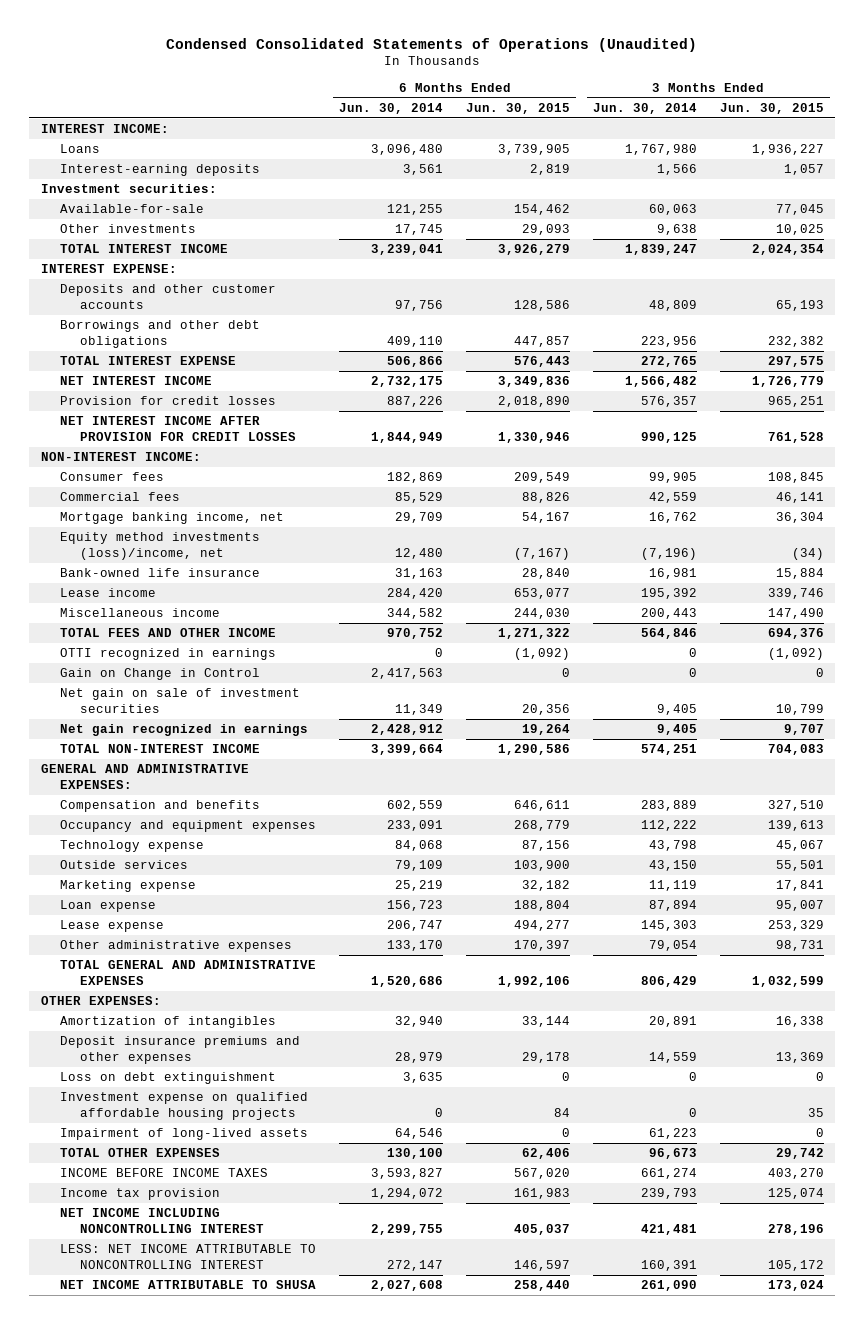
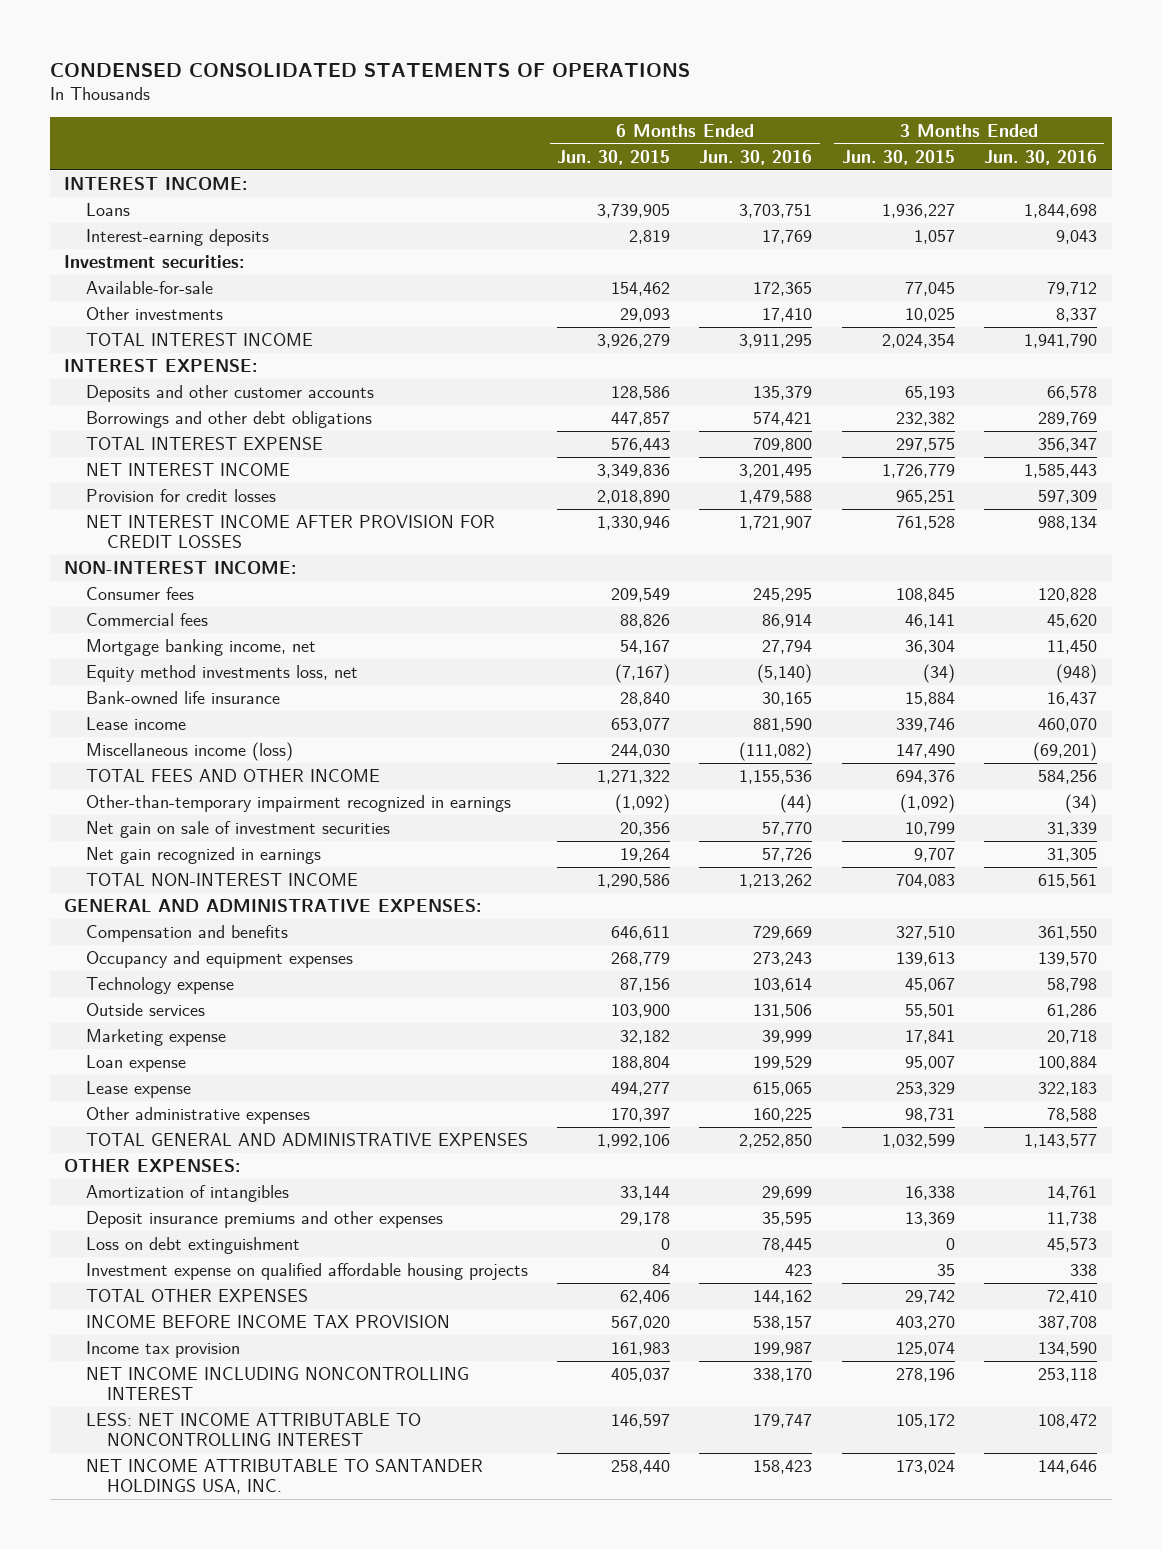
- Condensed Consolidated Statements of Operations (Unaudited)
+ CONDENSED CONSOLIDATED STATEMENTS OF OPERATIONS
- | 6 Months Ended Jun. 30, 2014 | 6 Months Ended Jun. 30, 2015 | 3 Months Ended Jun. 30, 2014 | 3 Months Ended Jun. 30, 2015
+ | 6 Months Ended Jun. 30, 2015 | 6 Months Ended Jun. 30, 2016 | 3 Months Ended Jun. 30, 2015 | 3 Months Ended Jun. 30, 2016
- Equity method investments (loss)/income, net | 12,480 | (7,167) | (7,196) | (34)
+ Equity method investments loss, net | (7,167) | (5,140) | (34) | (948)
- Miscellaneous income | 344,582 | 244,030 | 200,443 | 147,490
+ Miscellaneous income (loss) | 244,030 | (111,082) | 147,490 | (69,201)
- OTTI recognized in earnings | 0 | (1,092) | 0 | (1,092)
- Gain on Change in Control | 2,417,563 | 0 | 0 | 0
+ Other-than-temporary impairment recognized in earnings | (1,092) | (44) | (1,092) | (34)
- Impairment of long-lived assets | 64,546 | 0 | 61,223 | 0
- INCOME BEFORE INCOME TAXES | 3,593,827 | 567,020 | 661,274 | 403,270
+ INCOME BEFORE INCOME TAX PROVISION | 567,020 | 538,157 | 403,270 | 387,708
- NET INCOME ATTRIBUTABLE TO SHUSA | 2,027,608 | 258,440 | 261,090 | 173,024
+ NET INCOME ATTRIBUTABLE TO SANTANDER HOLDINGS USA, INC. | 258,440 | 158,423 | 173,024 | 144,646

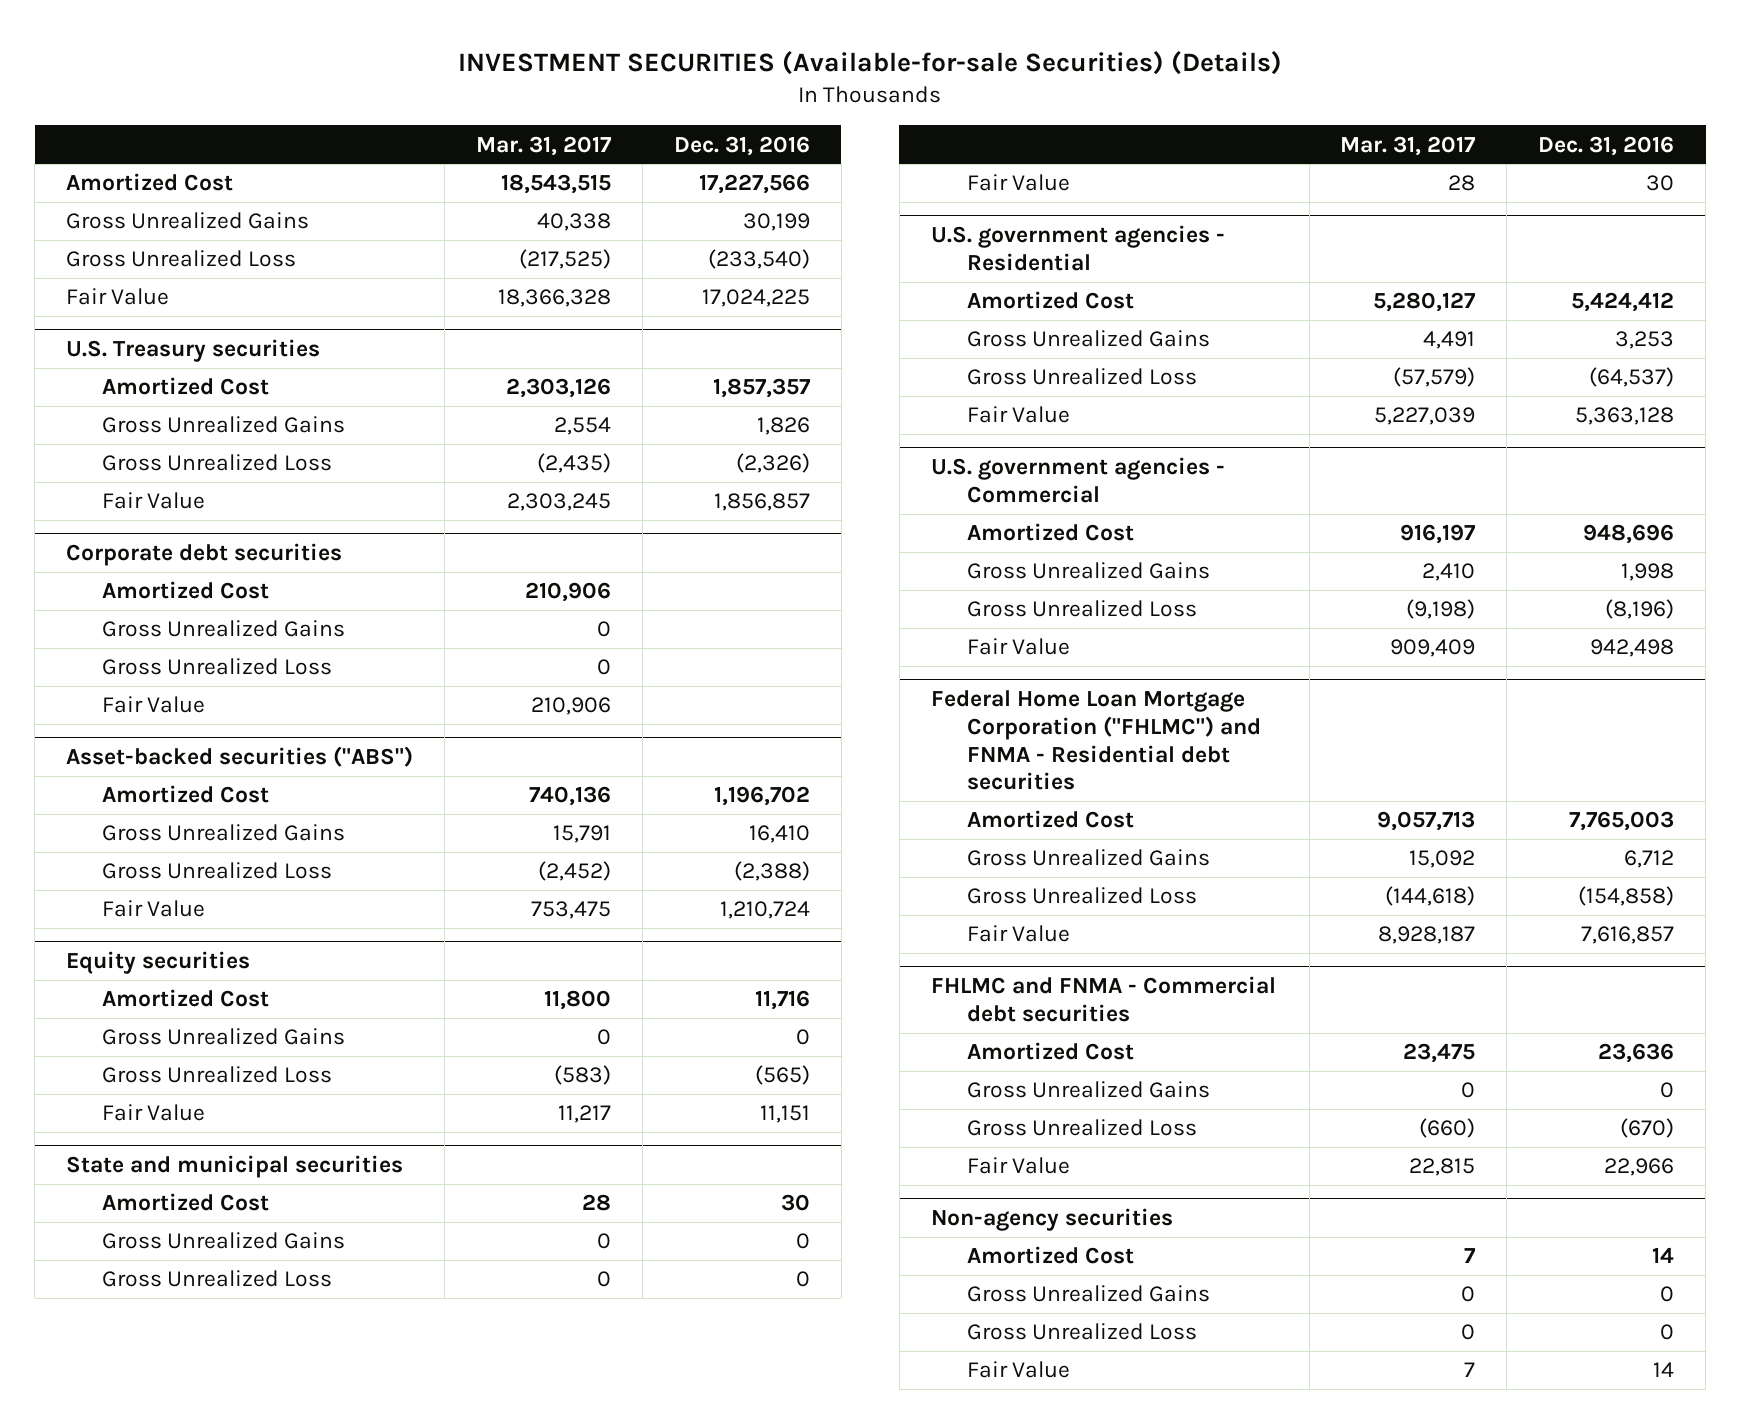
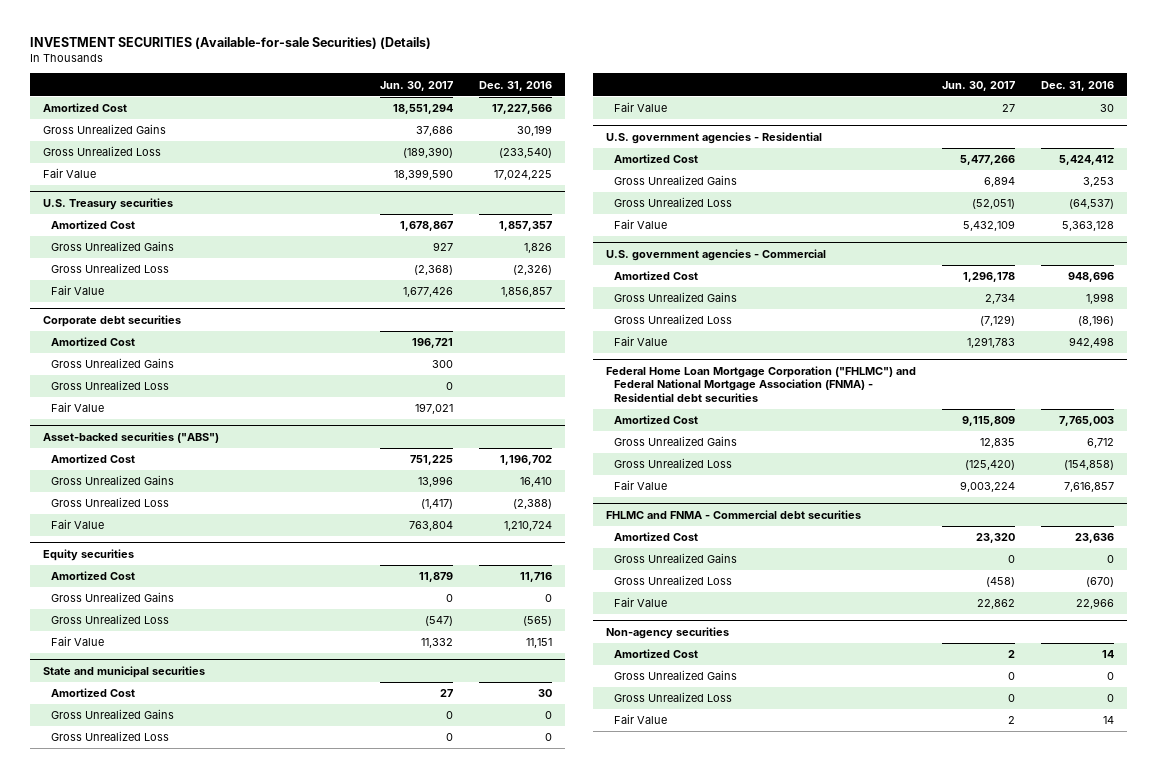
- | Mar. 31, 2017 | Dec. 31, 2016
+ | Jun. 30, 2017 | Dec. 31, 2016
- Federal Home Loan Mortgage Corporation ("FHLMC") and FNMA - Residential debt securities
+ Federal Home Loan Mortgage Corporation ("FHLMC") and Federal National Mortgage Association (FNMA) - Residential debt securities

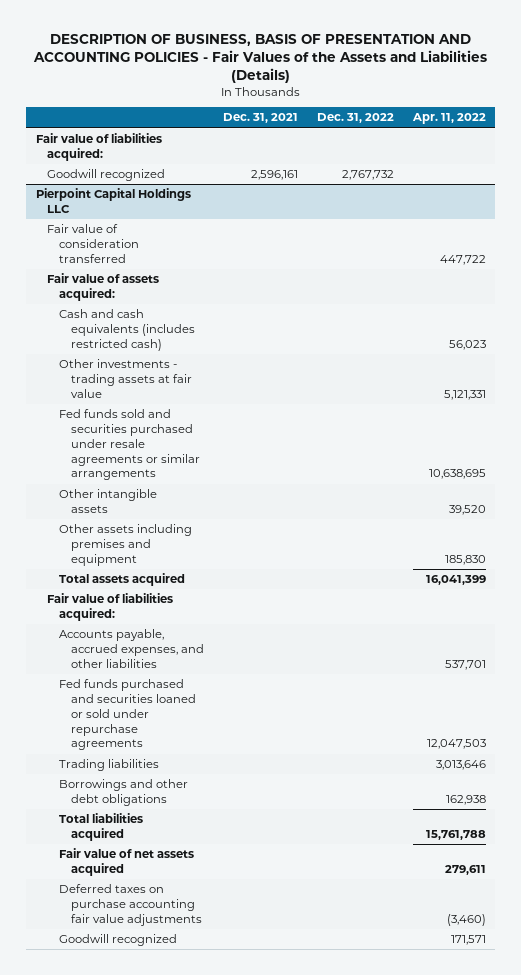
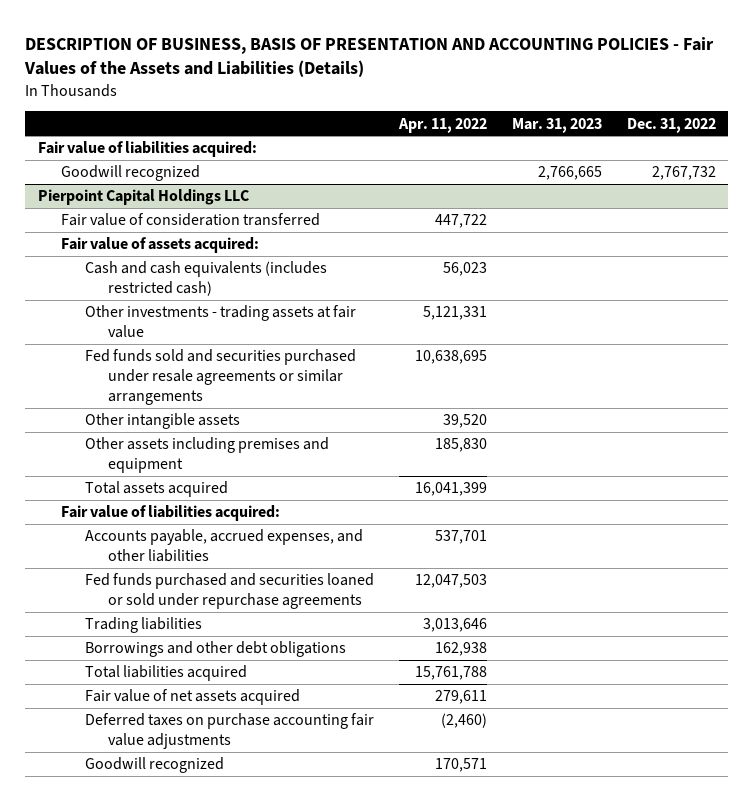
- | Dec. 31, 2021 | Dec. 31, 2022 | Apr. 11, 2022
+ | Apr. 11, 2022 | Mar. 31, 2023 | Dec. 31, 2022
@ Pierpoint Capital Holdings LLC
- Deferred taxes on purchase accounting fair value adjustments | | | (3,460)
- Goodwill recognized | | | 171,571
+ Deferred taxes on purchase accounting fair value adjustments | (2,460) | |
+ Goodwill recognized | 170,571 | |

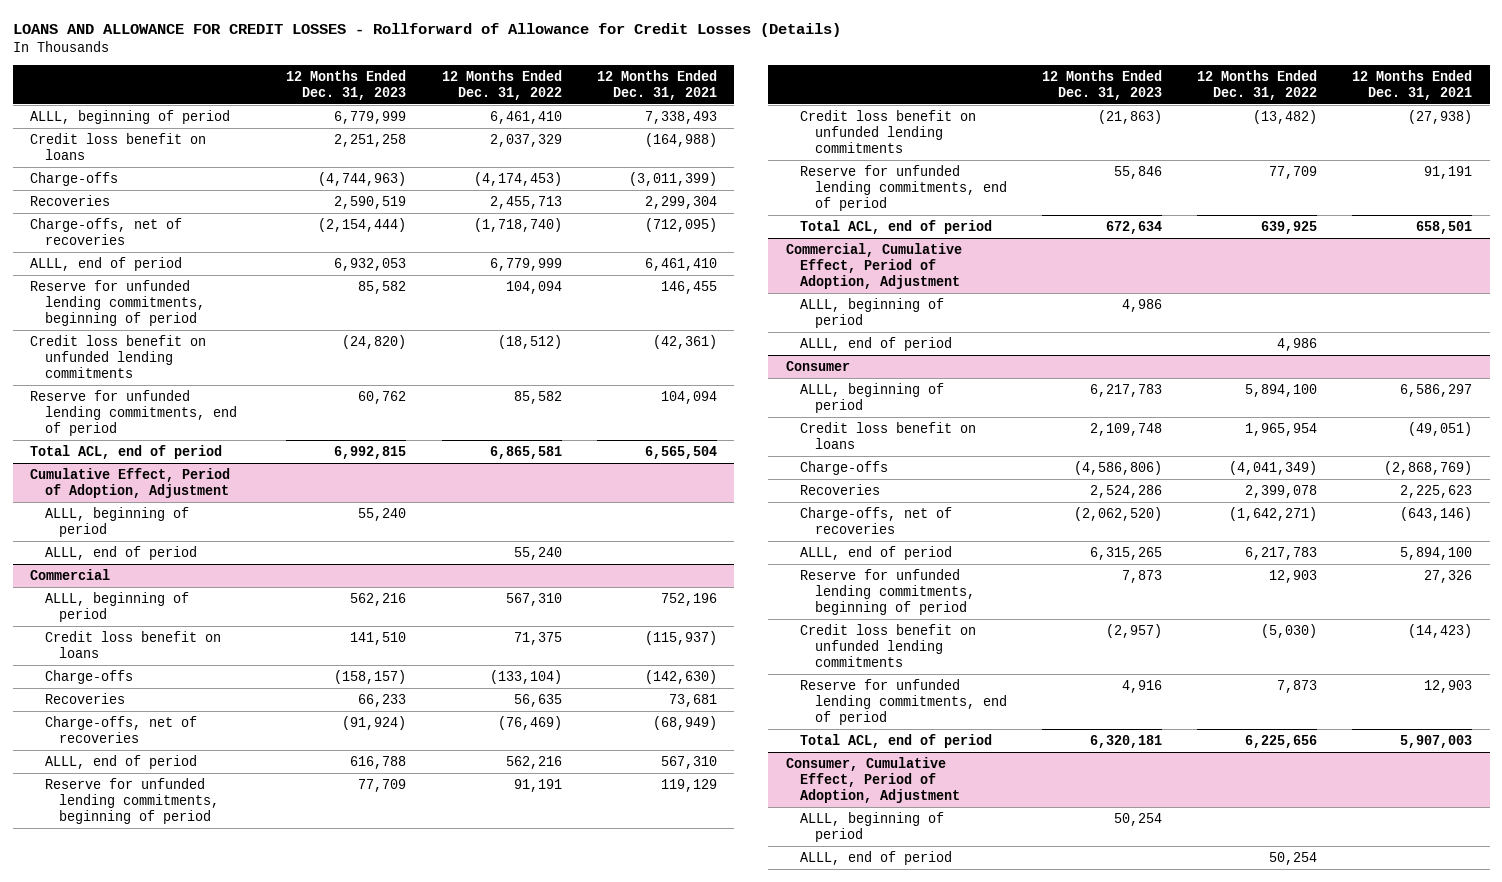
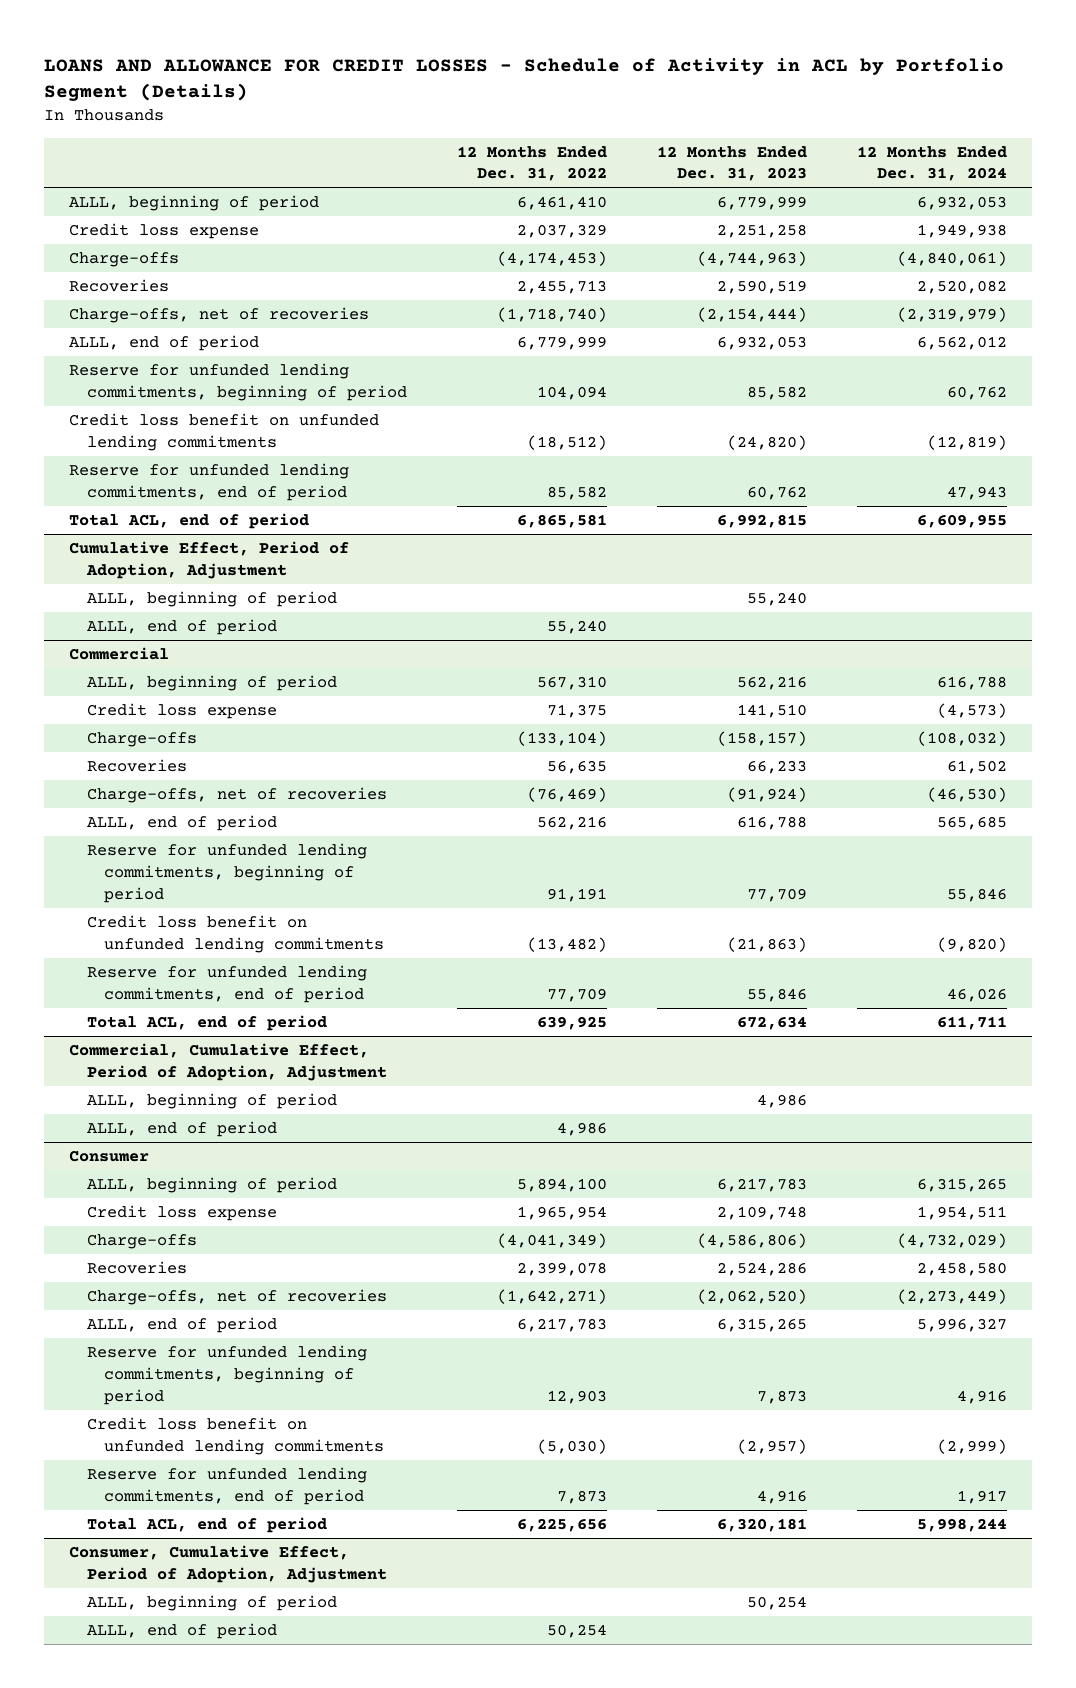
- LOANS AND ALLOWANCE FOR CREDIT LOSSES - Rollforward of Allowance for Credit Losses (Details)
+ LOANS AND ALLOWANCE FOR CREDIT LOSSES - Schedule of Activity in ACL by Portfolio Segment (Details)
- | 12 Months Ended Dec. 31, 2023 | 12 Months Ended Dec. 31, 2022 | 12 Months Ended Dec. 31, 2021
+ | 12 Months Ended Dec. 31, 2022 | 12 Months Ended Dec. 31, 2023 | 12 Months Ended Dec. 31, 2024
- Credit loss benefit on loans | 2,251,258 | 2,037,329 | (164,988)
+ Credit loss expense | 2,037,329 | 2,251,258 | 1,949,938
@ Commercial
- Credit loss benefit on loans | 141,510 | 71,375 | (115,937)
+ Credit loss expense | 71,375 | 141,510 | (4,573)
@ Consumer
- Credit loss benefit on loans | 2,109,748 | 1,965,954 | (49,051)
+ Credit loss expense | 1,965,954 | 2,109,748 | 1,954,511

